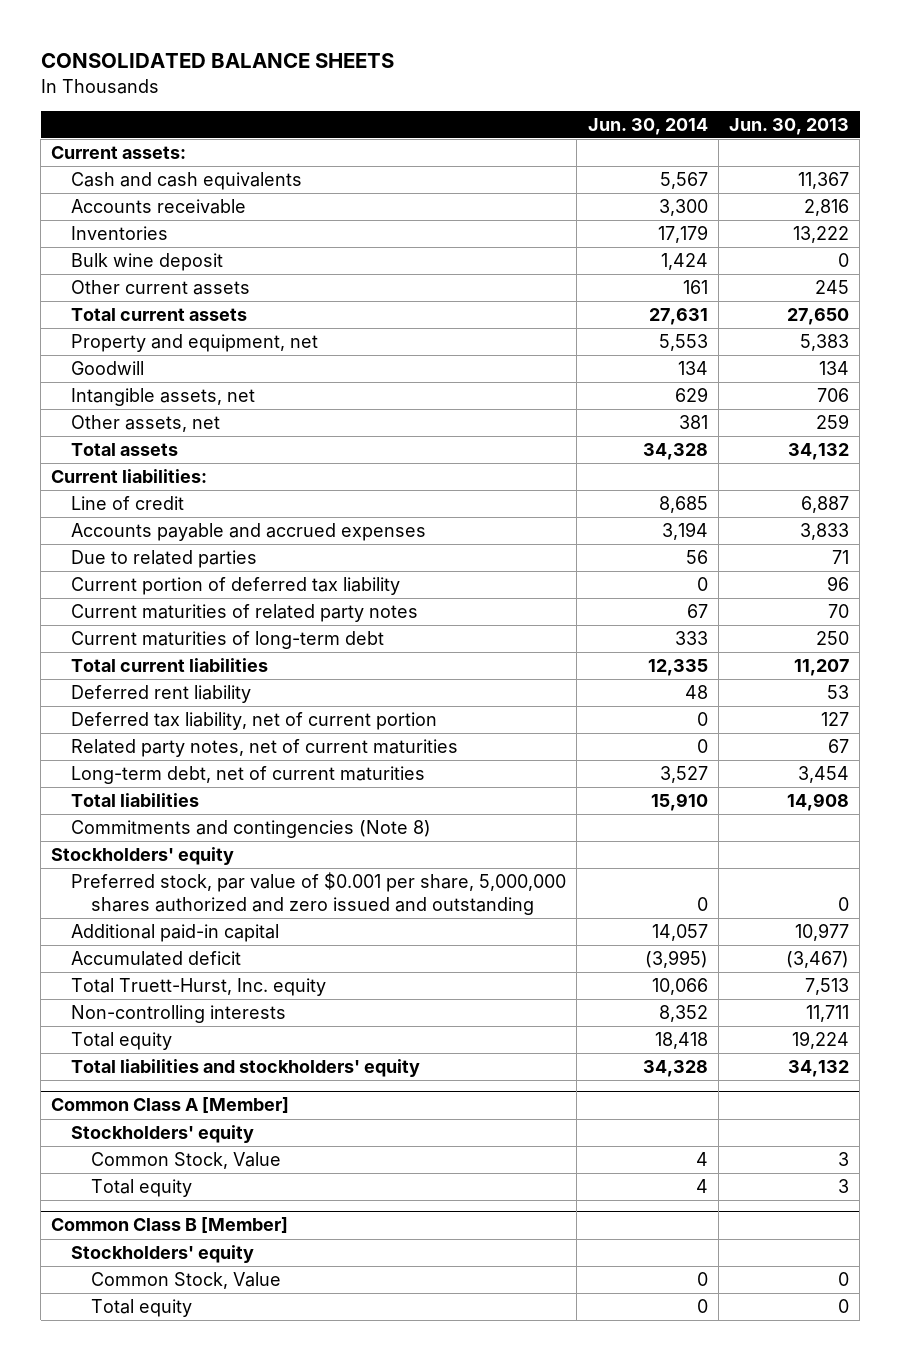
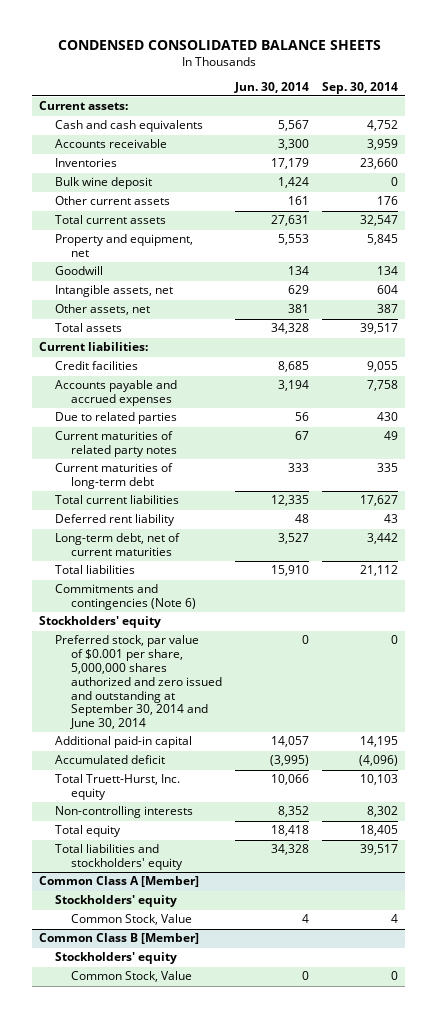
- CONSOLIDATED BALANCE SHEETS
+ CONDENSED CONSOLIDATED BALANCE SHEETS
- | Jun. 30, 2014 | Jun. 30, 2013
+ | Jun. 30, 2014 | Sep. 30, 2014
- Line of credit | 8,685 | 6,887
+ Credit facilities | 8,685 | 9,055
- Current portion of deferred tax liability | 0 | 96
- Deferred tax liability, net of current portion | 0 | 127
- Related party notes, net of current maturities | 0 | 67
- Commitments and contingencies (Note 8)
+ Commitments and contingencies (Note 6)
- Preferred stock, par value of $0.001 per share, 5,000,000 shares authorized and zero issued and outstanding | 0 | 0
+ Preferred stock, par value of $0.001 per share, 5,000,000 shares authorized and zero issued and outstanding at September 30, 2014 and June 30, 2014 | 0 | 0
@ Common Class A [Member]
- Total equity | 4 | 3
@ Common Class B [Member]
- Total equity | 0 | 0

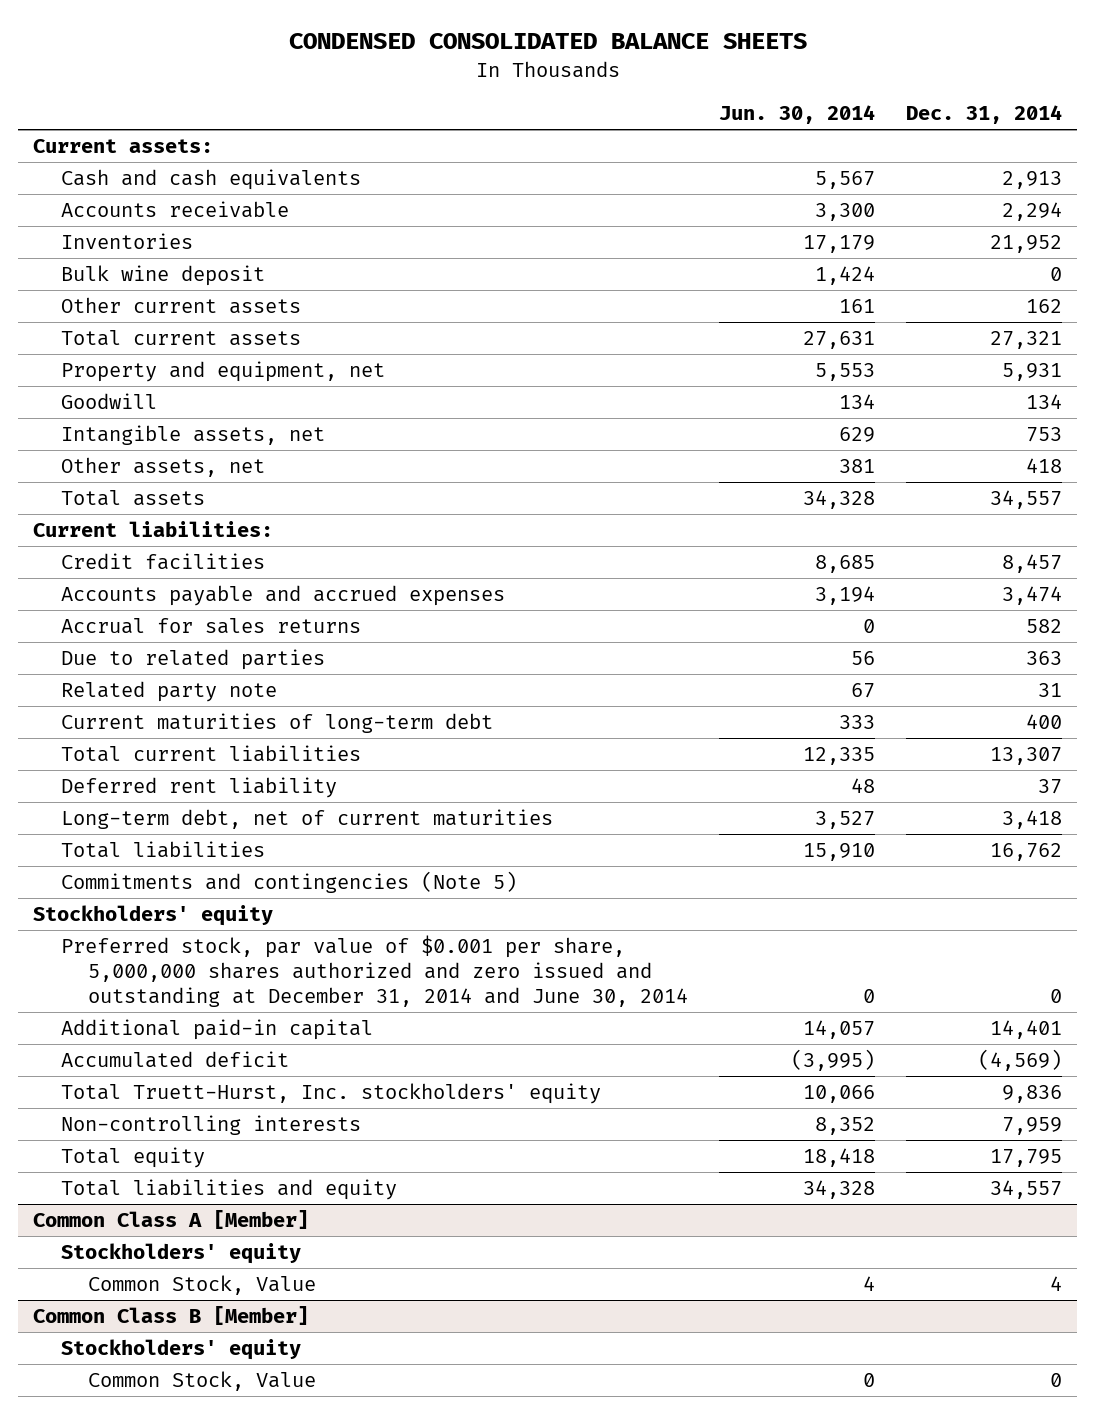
- | Jun. 30, 2014 | Sep. 30, 2014
+ | Jun. 30, 2014 | Dec. 31, 2014
+ Accrual for sales returns | 0 | 582
- Current maturities of related party notes | 67 | 49
+ Related party note | 67 | 31
- Commitments and contingencies (Note 6)
+ Commitments and contingencies (Note 5)
- Preferred stock, par value of $0.001 per share, 5,000,000 shares authorized and zero issued and outstanding at September 30, 2014 and June 30, 2014 | 0 | 0
+ Preferred stock, par value of $0.001 per share, 5,000,000 shares authorized and zero issued and outstanding at December 31, 2014 and June 30, 2014 | 0 | 0
- Total Truett-Hurst, Inc. equity | 10,066 | 10,103
+ Total Truett-Hurst, Inc. stockholders' equity | 10,066 | 9,836
- Total liabilities and stockholders' equity | 34,328 | 39,517
+ Total liabilities and equity | 34,328 | 34,557

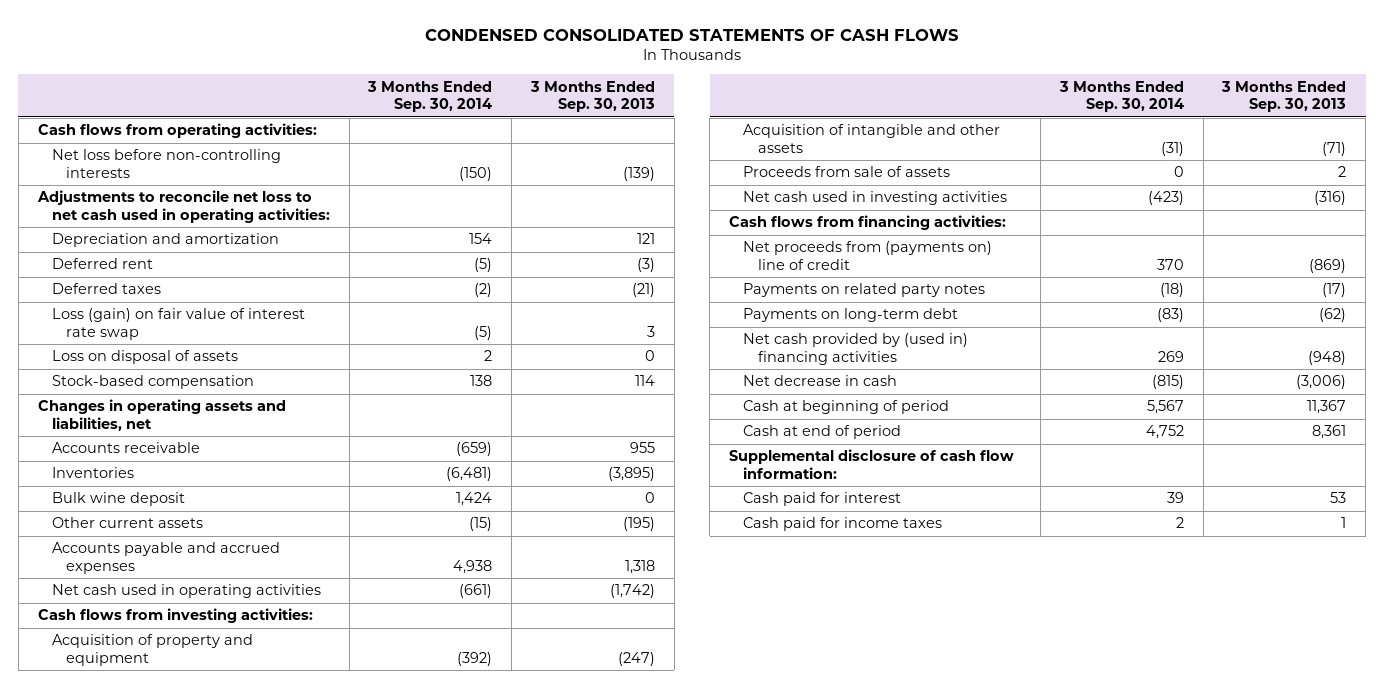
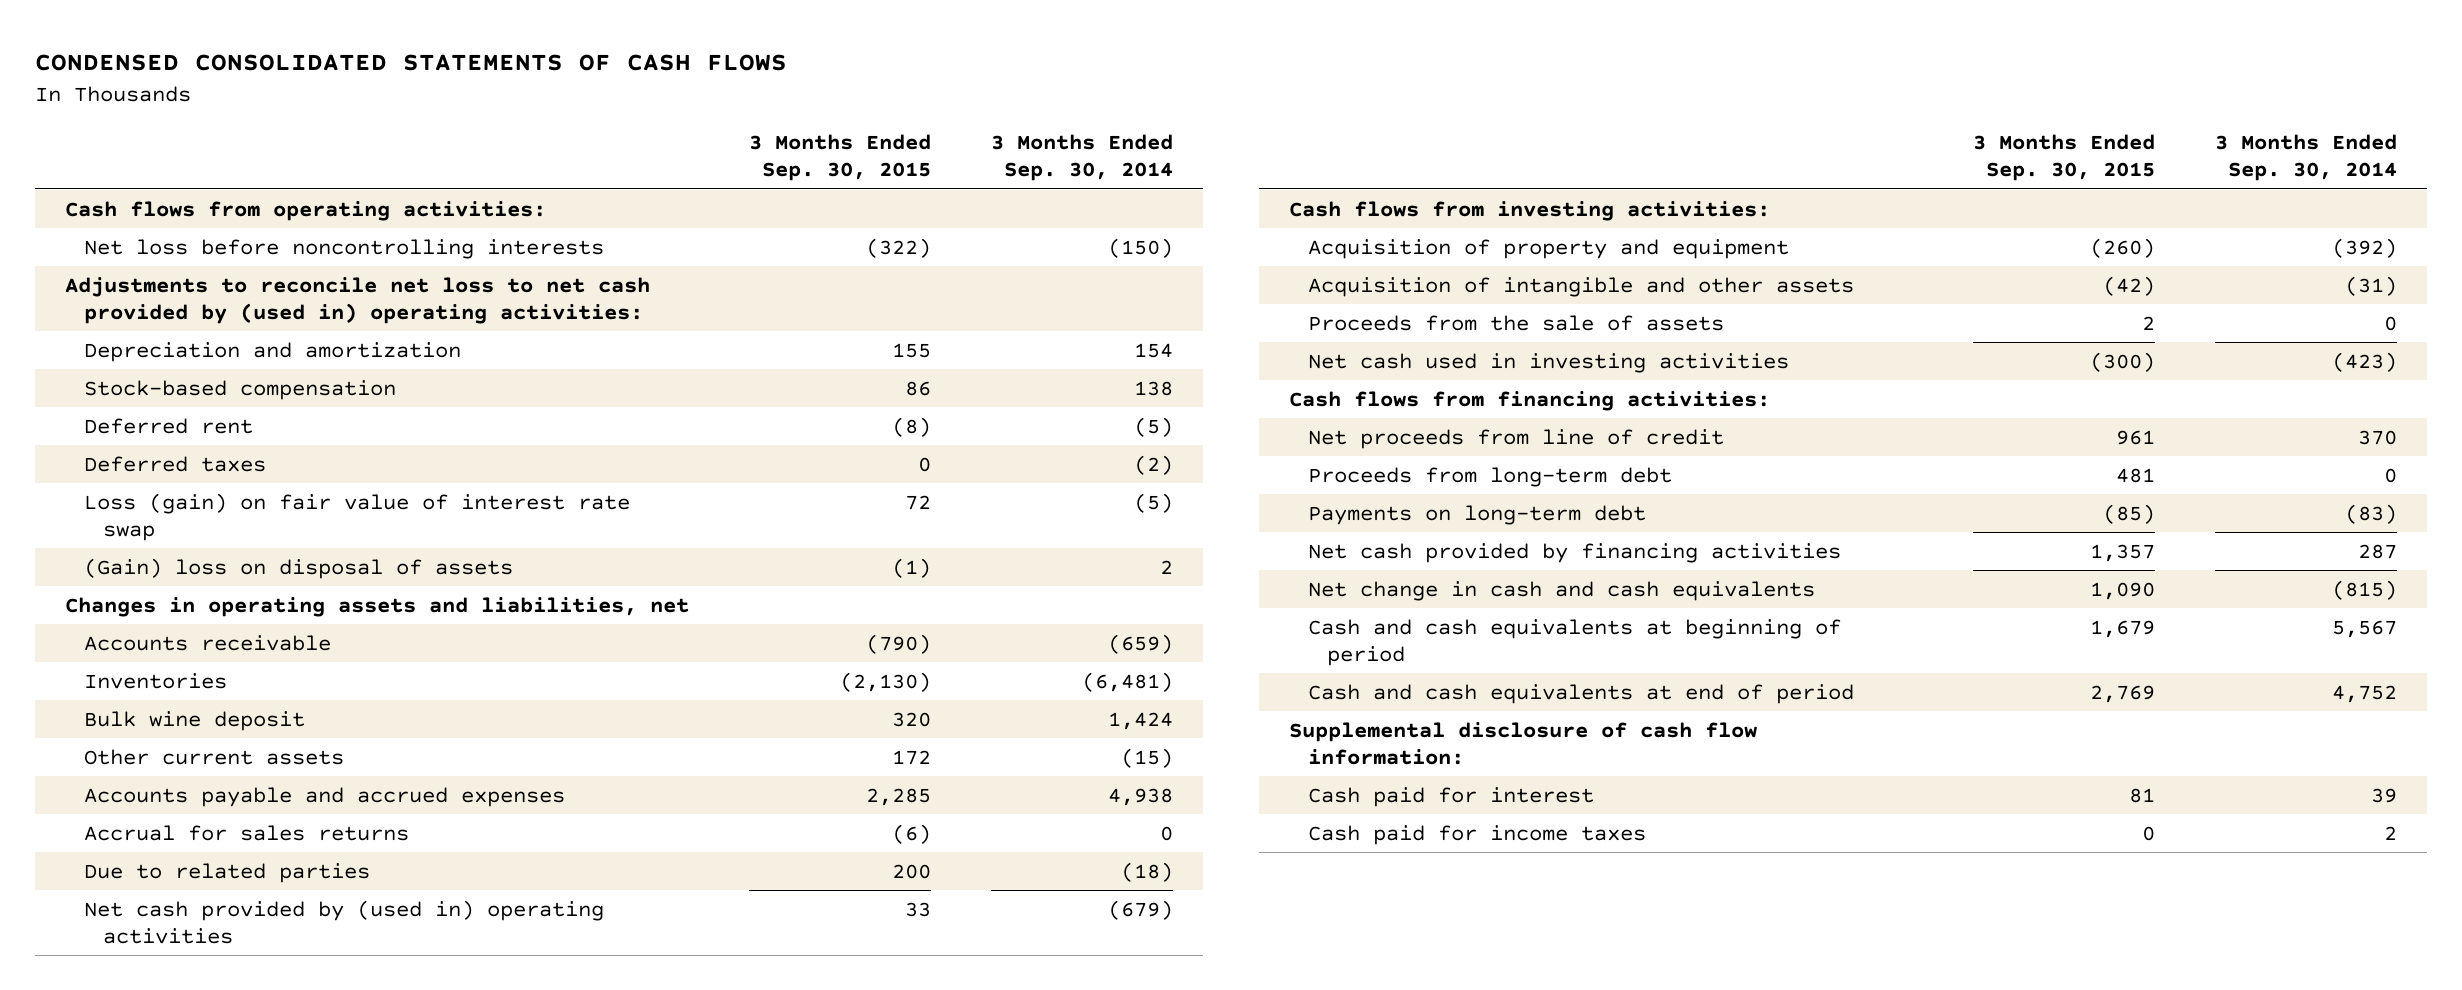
- | 3 Months Ended Sep. 30, 2014 | 3 Months Ended Sep. 30, 2013
+ | 3 Months Ended Sep. 30, 2015 | 3 Months Ended Sep. 30, 2014
- Net loss before non-controlling interests | (150) | (139)
- Adjustments to reconcile net loss to net cash used in operating activities:
+ Net loss before noncontrolling interests | (322) | (150)
+ Adjustments to reconcile net loss to net cash provided by (used in) operating activities:
moved up: Stock-based compensation | 86 | 138
- Loss on disposal of assets | 2 | 0
+ (Gain) loss on disposal of assets | (1) | 2
- Net cash used in operating activities | (661) | (1,742)
+ Accrual for sales returns | (6) | 0
+ Due to related parties | 200 | (18)
+ Net cash provided by (used in) operating activities | 33 | (679)
- Proceeds from sale of assets | 0 | 2
+ Proceeds from the sale of assets | 2 | 0
- Net proceeds from (payments on) line of credit | 370 | (869)
- Payments on related party notes | (18) | (17)
+ Net proceeds from line of credit | 961 | 370
+ Proceeds from long-term debt | 481 | 0
- Net cash provided by (used in) financing activities | 269 | (948)
- Net decrease in cash | (815) | (3,006)
- Cash at beginning of period | 5,567 | 11,367
- Cash at end of period | 4,752 | 8,361
+ Net cash provided by financing activities | 1,357 | 287
+ Net change in cash and cash equivalents | 1,090 | (815)
+ Cash and cash equivalents at beginning of period | 1,679 | 5,567
+ Cash and cash equivalents at end of period | 2,769 | 4,752

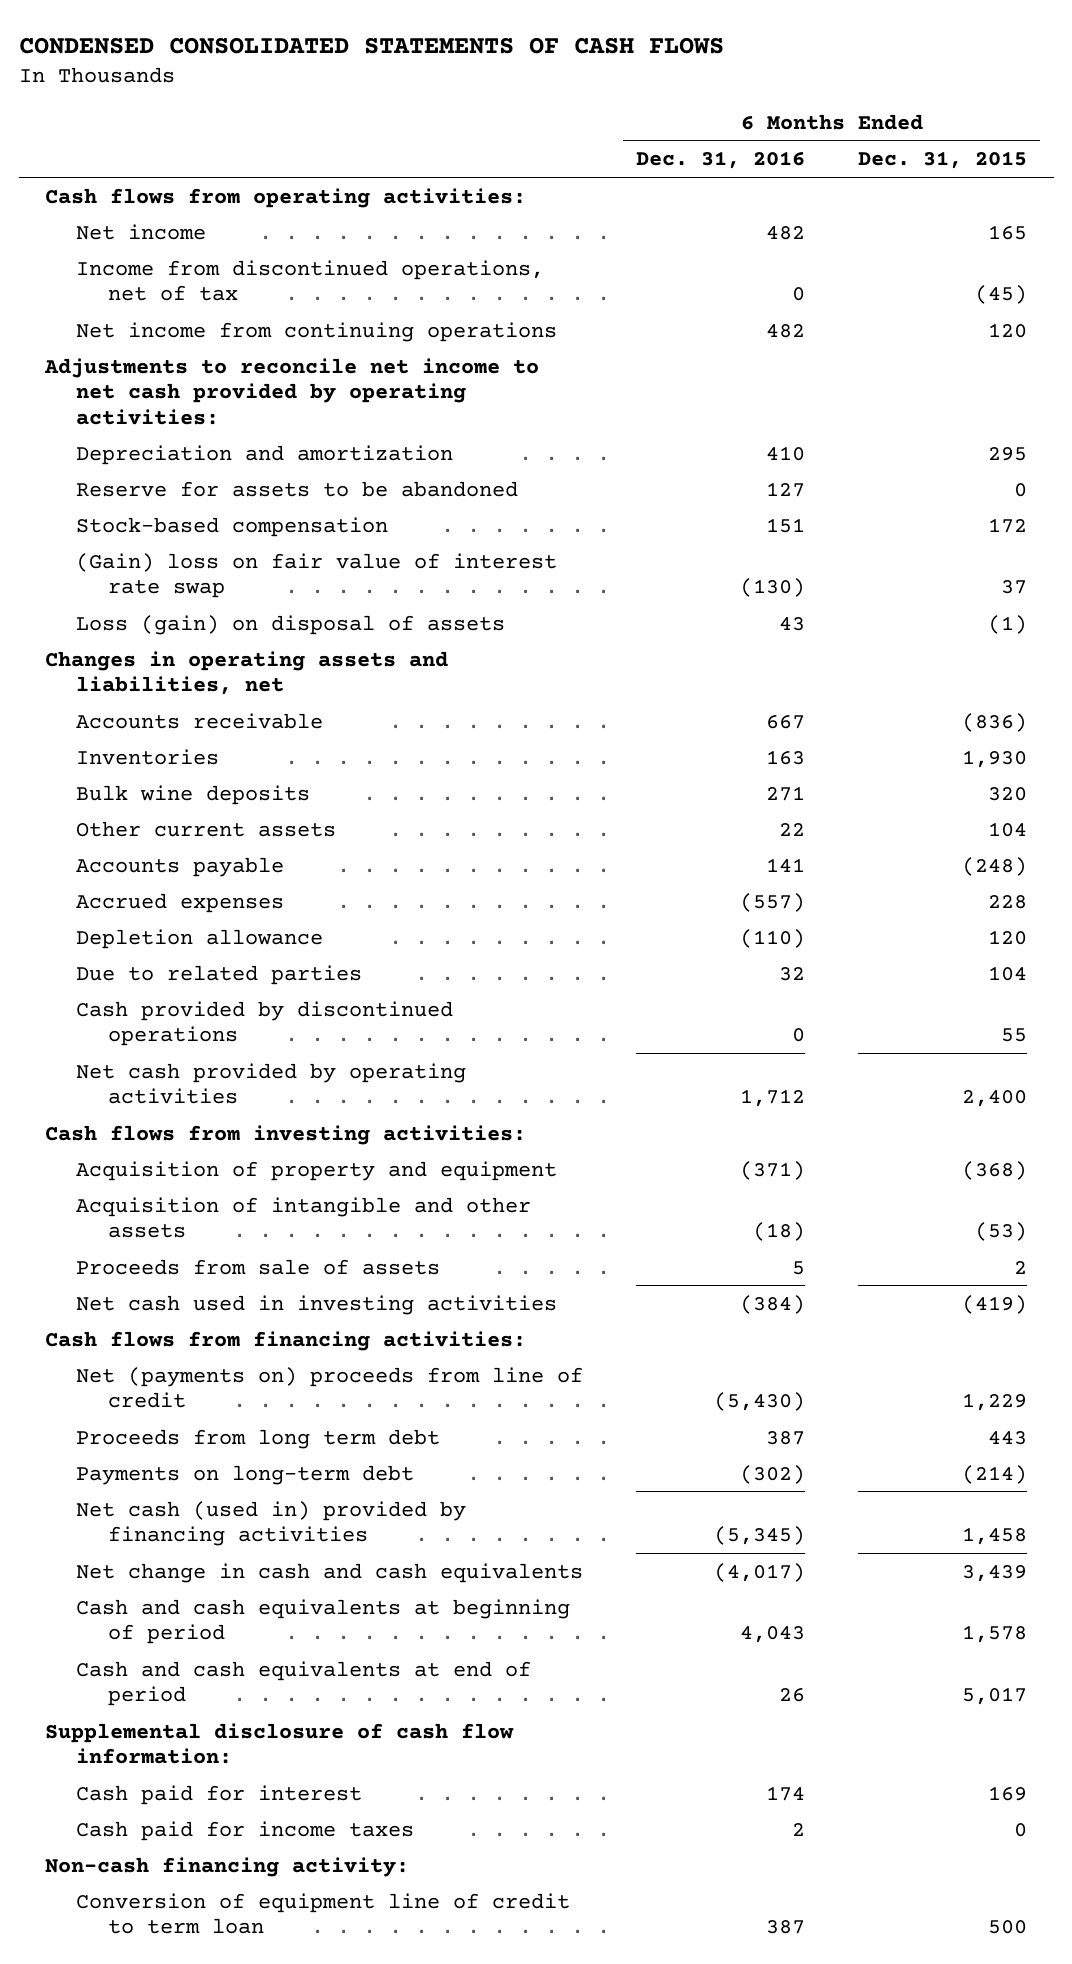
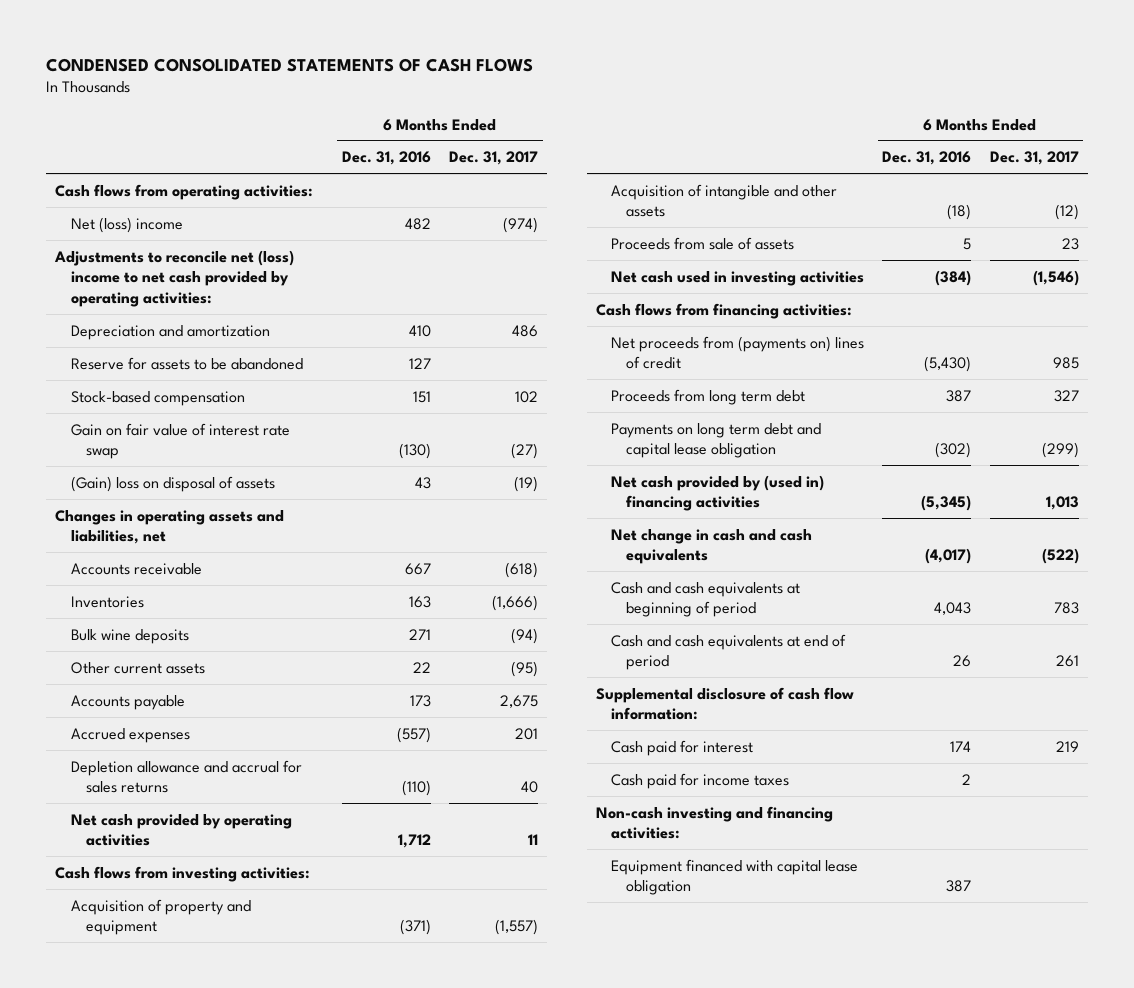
- | 6 Months Ended Dec. 31, 2016 | 6 Months Ended Dec. 31, 2015
+ | 6 Months Ended Dec. 31, 2016 | 6 Months Ended Dec. 31, 2017
- Net income | 482 | 165
- Income from discontinued operations, net of tax | 0 | (45)
- Net income from continuing operations | 482 | 120
- Adjustments to reconcile net income to net cash provided by operating activities:
+ Net (loss) income | 482 | (974)
+ Adjustments to reconcile net (loss) income to net cash provided by operating activities:
- (Gain) loss on fair value of interest rate swap | (130) | 37
- Loss (gain) on disposal of assets | 43 | (1)
+ Gain on fair value of interest rate swap | (130) | (27)
+ (Gain) loss on disposal of assets | 43 | (19)
- Accounts payable | 141 | (248)
+ Accounts payable | 173 | 2,675
- Depletion allowance | (110) | 120
- Due to related parties | 32 | 104
- Cash provided by discontinued operations | 0 | 55
+ Depletion allowance and accrual for sales returns | (110) | 40
- Net (payments on) proceeds from line of credit | (5,430) | 1,229
+ Net proceeds from (payments on) lines of credit | (5,430) | 985
- Payments on long-term debt | (302) | (214)
- Net cash (used in) provided by financing activities | (5,345) | 1,458
+ Payments on long term debt and capital lease obligation | (302) | (299)
+ Net cash provided by (used in) financing activities | (5,345) | 1,013
- Non-cash financing activity:
- Conversion of equipment line of credit to term loan | 387 | 500
+ Non-cash investing and financing activities:
+ Equipment financed with capital lease obligation | 387 |

